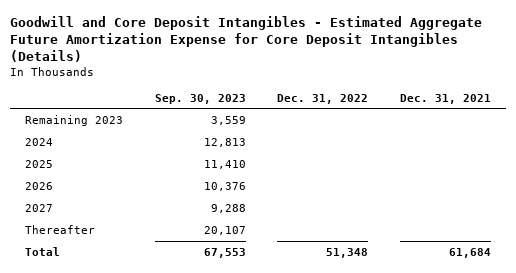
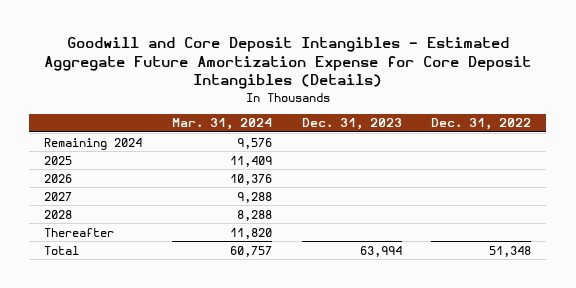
- | Sep. 30, 2023 | Dec. 31, 2022 | Dec. 31, 2021
+ | Mar. 31, 2024 | Dec. 31, 2023 | Dec. 31, 2022
- Remaining 2023 | 3,559 | |
- 2024 | 12,813 | |
+ Remaining 2024 | 9,576 | |
+ 2028 | 8,288 | |

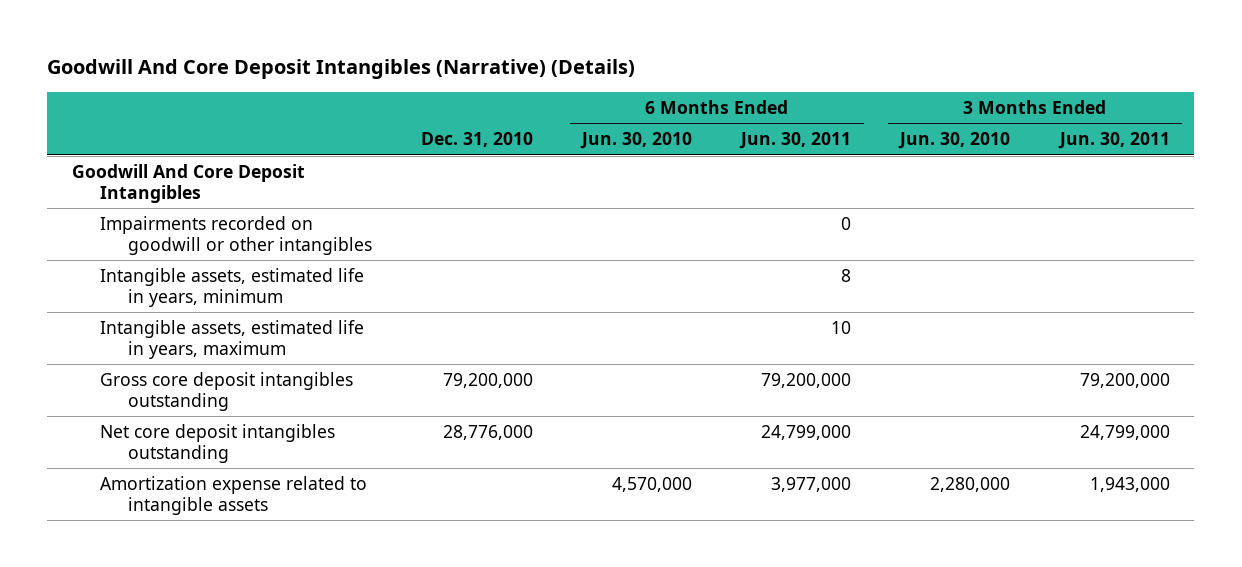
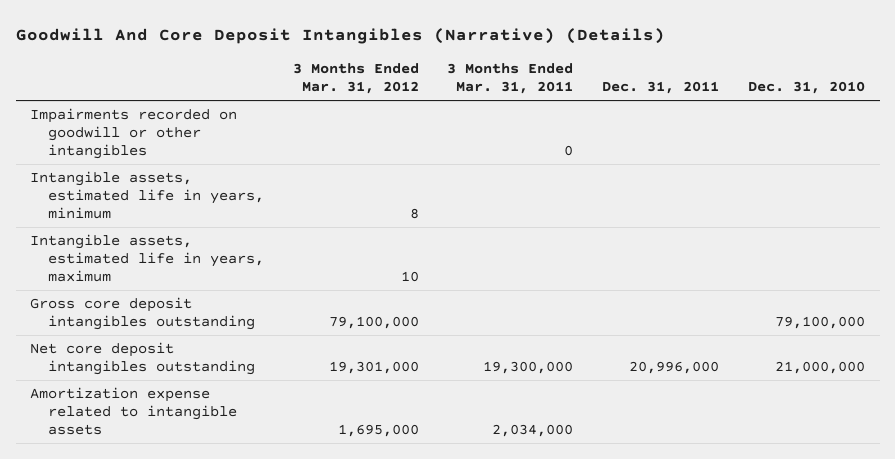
- | Dec. 31, 2010 | 6 Months Ended Jun. 30, 2010 | 6 Months Ended Jun. 30, 2011 | 3 Months Ended Jun. 30, 2010 | 3 Months Ended Jun. 30, 2011
+ | 3 Months Ended Mar. 31, 2012 | 3 Months Ended Mar. 31, 2011 | Dec. 31, 2011 | Dec. 31, 2010
- Goodwill And Core Deposit Intangibles
- Gross core deposit intangibles outstanding | 79,200,000 | | 79,200,000 | | 79,200,000
- Net core deposit intangibles outstanding | 28,776,000 | | 24,799,000 | | 24,799,000
+ Gross core deposit intangibles outstanding | 79,100,000 | | | 79,100,000
+ Net core deposit intangibles outstanding | 19,301,000 | 19,300,000 | 20,996,000 | 21,000,000

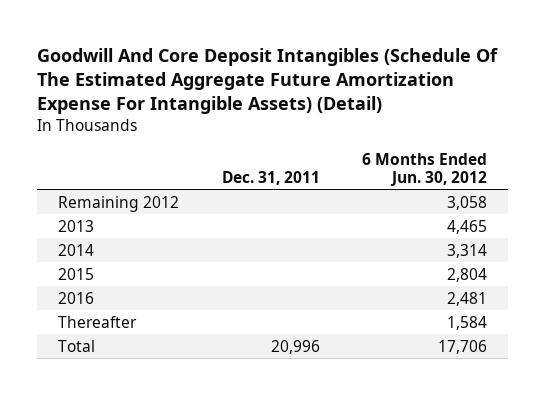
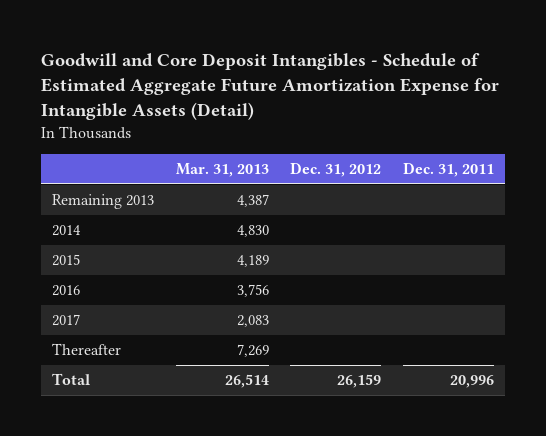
- Goodwill And Core Deposit Intangibles (Schedule Of The Estimated Aggregate Future Amortization Expense For Intangible Assets) (Detail)
+ Goodwill and Core Deposit Intangibles - Schedule of Estimated Aggregate Future Amortization Expense for Intangible Assets (Detail)
- | Dec. 31, 2011 | 6 Months Ended Jun. 30, 2012
+ | Mar. 31, 2013 | Dec. 31, 2012 | Dec. 31, 2011
- Remaining 2012 | | 3,058
- 2013 | | 4,465
+ Remaining 2013 | 4,387 | |
+ 2017 | 2,083 | |

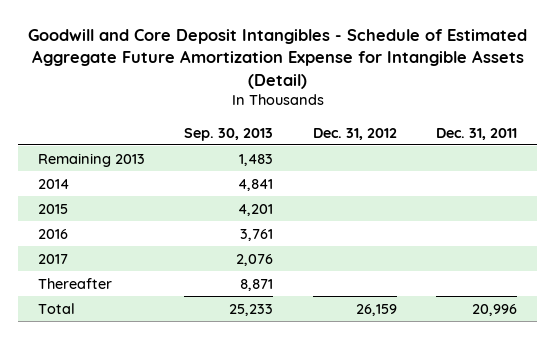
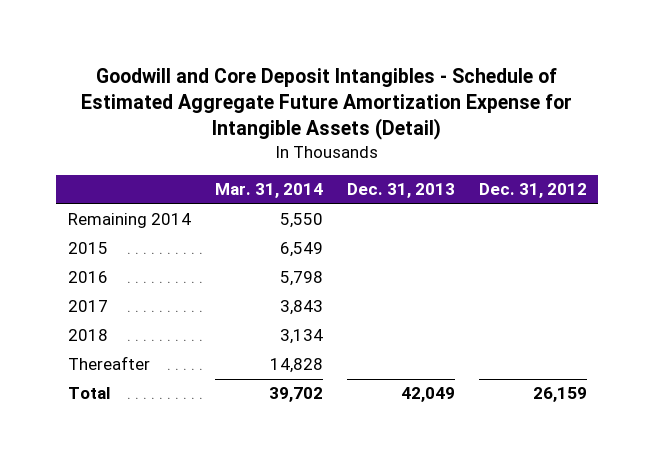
- | Sep. 30, 2013 | Dec. 31, 2012 | Dec. 31, 2011
+ | Mar. 31, 2014 | Dec. 31, 2013 | Dec. 31, 2012
- Remaining 2013 | 1,483 | |
- 2014 | 4,841 | |
+ Remaining 2014 | 5,550 | |
+ 2018 | 3,134 | |

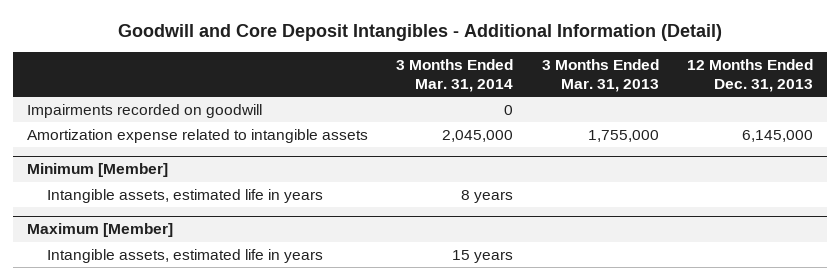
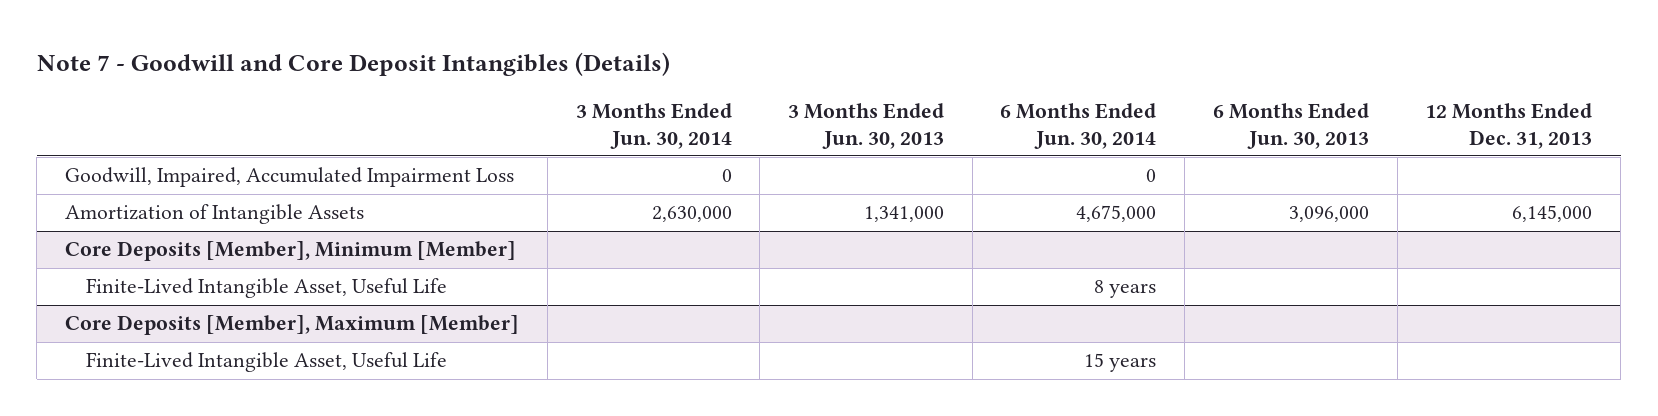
- Goodwill and Core Deposit Intangibles - Additional Information (Detail)
+ Note 7 - Goodwill and Core Deposit Intangibles (Details)
- | 3 Months Ended Mar. 31, 2014 | 3 Months Ended Mar. 31, 2013 | 12 Months Ended Dec. 31, 2013
+ | 3 Months Ended Jun. 30, 2014 | 3 Months Ended Jun. 30, 2013 | 6 Months Ended Jun. 30, 2014 | 6 Months Ended Jun. 30, 2013 | 12 Months Ended Dec. 31, 2013
- Impairments recorded on goodwill | 0 | |
- Amortization expense related to intangible assets | 2,045,000 | 1,755,000 | 6,145,000
- Minimum [Member]
- Intangible assets, estimated life in years | 8 years | |
- Maximum [Member]
- Intangible assets, estimated life in years | 15 years | |
+ Goodwill, Impaired, Accumulated Impairment Loss | 0 | | 0 | |
+ Amortization of Intangible Assets | 2,630,000 | 1,341,000 | 4,675,000 | 3,096,000 | 6,145,000
+ Core Deposits [Member], Minimum [Member]
+ Finite-Lived Intangible Asset, Useful Life | | | 8 years | |
+ Core Deposits [Member], Maximum [Member]
+ Finite-Lived Intangible Asset, Useful Life | | | 15 years | |

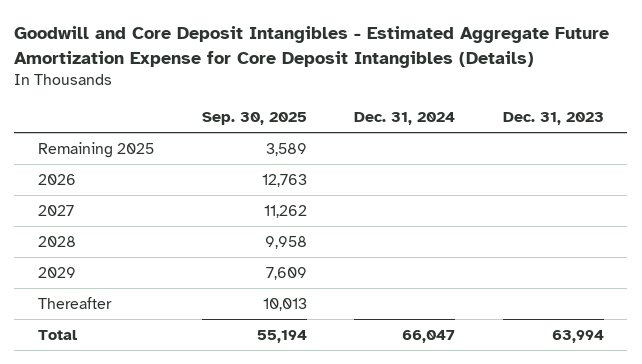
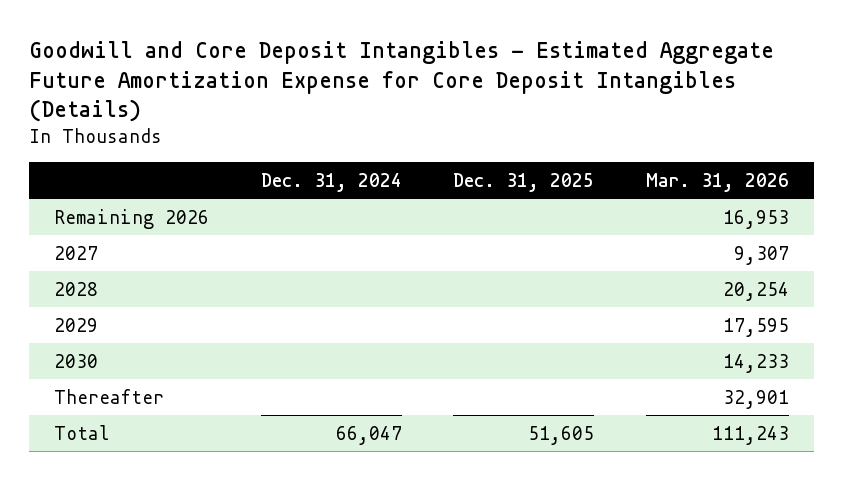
- | Sep. 30, 2025 | Dec. 31, 2024 | Dec. 31, 2023
+ | Dec. 31, 2024 | Dec. 31, 2025 | Mar. 31, 2026
- Remaining 2025 | 3,589 | |
- 2026 | 12,763 | |
+ Remaining 2026 | | | 16,953
+ 2030 | | | 14,233

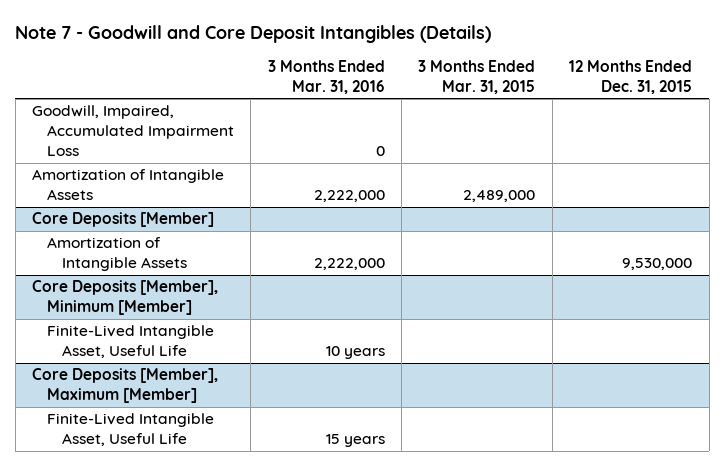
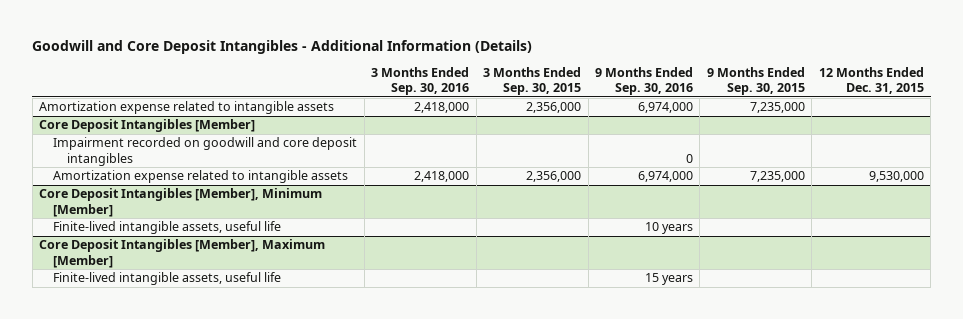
- Note 7 - Goodwill and Core Deposit Intangibles (Details)
+ Goodwill and Core Deposit Intangibles - Additional Information (Details)
- | 3 Months Ended Mar. 31, 2016 | 3 Months Ended Mar. 31, 2015 | 12 Months Ended Dec. 31, 2015
+ | 3 Months Ended Sep. 30, 2016 | 3 Months Ended Sep. 30, 2015 | 9 Months Ended Sep. 30, 2016 | 9 Months Ended Sep. 30, 2015 | 12 Months Ended Dec. 31, 2015
- Goodwill, Impaired, Accumulated Impairment Loss | 0 | |
- Amortization of Intangible Assets | 2,222,000 | 2,489,000 |
- Core Deposits [Member]
- Amortization of Intangible Assets | 2,222,000 | | 9,530,000
- Core Deposits [Member], Minimum [Member]
- Finite-Lived Intangible Asset, Useful Life | 10 years | |
- Core Deposits [Member], Maximum [Member]
- Finite-Lived Intangible Asset, Useful Life | 15 years | |
+ Amortization expense related to intangible assets | 2,418,000 | 2,356,000 | 6,974,000 | 7,235,000 |
+ Core Deposit Intangibles [Member]
+ Impairment recorded on goodwill and core deposit intangibles | | | 0 | |
+ Amortization expense related to intangible assets | 2,418,000 | 2,356,000 | 6,974,000 | 7,235,000 | 9,530,000
+ Core Deposit Intangibles [Member], Minimum [Member]
+ Finite-lived intangible assets, useful life | | | 10 years | |
+ Core Deposit Intangibles [Member], Maximum [Member]
+ Finite-lived intangible assets, useful life | | | 15 years | |

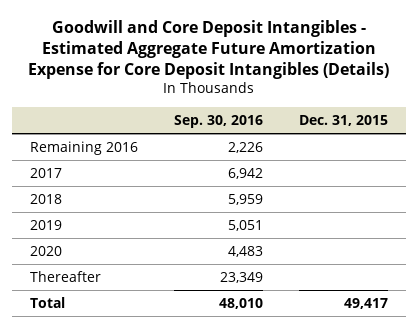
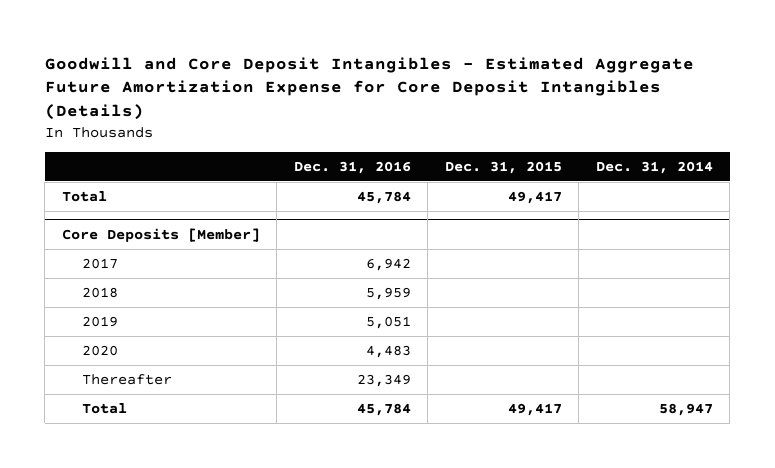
- | Sep. 30, 2016 | Dec. 31, 2015
+ | Dec. 31, 2016 | Dec. 31, 2015 | Dec. 31, 2014
- Remaining 2016 | 2,226 |
- 2017 | 6,942 |
- 2018 | 5,959 |
- 2019 | 5,051 |
- 2020 | 4,483 |
- Thereafter | 23,349 |
+ Core Deposits [Member]
+ 2017 | 6,942 | |
+ 2018 | 5,959 | |
+ 2019 | 5,051 | |
+ 2020 | 4,483 | |
+ Thereafter | 23,349 | |
+ Total | 45,784 | 49,417 | 58,947

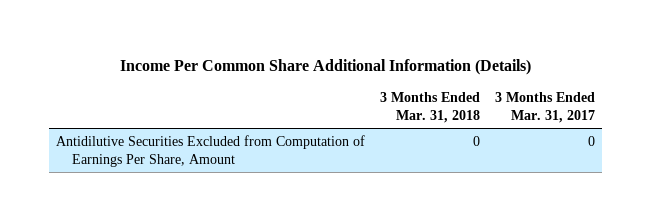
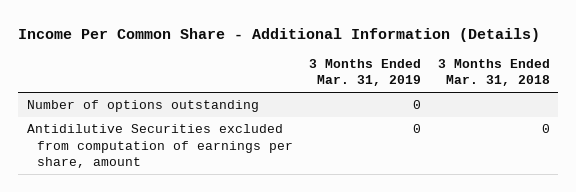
- Income Per Common Share Additional Information (Details)
+ Income Per Common Share - Additional Information (Details)
- | 3 Months Ended Mar. 31, 2018 | 3 Months Ended Mar. 31, 2017
+ | 3 Months Ended Mar. 31, 2019 | 3 Months Ended Mar. 31, 2018
- Antidilutive Securities Excluded from Computation of Earnings Per Share, Amount | 0 | 0
+ Number of options outstanding | 0 |
+ Antidilutive Securities excluded from computation of earnings per share, amount | 0 | 0

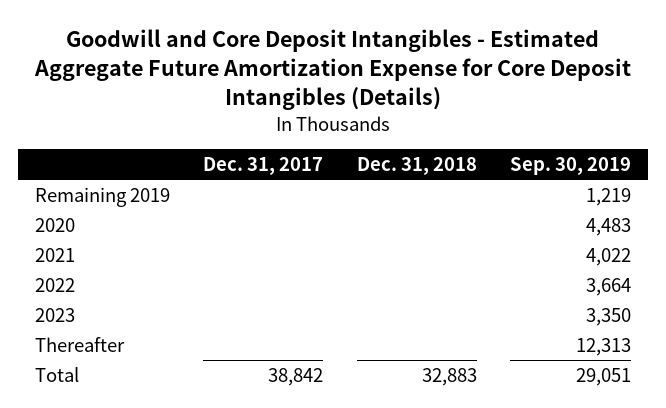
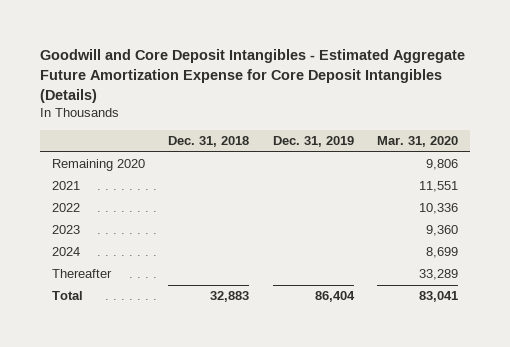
- | Dec. 31, 2017 | Dec. 31, 2018 | Sep. 30, 2019
+ | Dec. 31, 2018 | Dec. 31, 2019 | Mar. 31, 2020
- Remaining 2019 | | | 1,219
- 2020 | | | 4,483
+ Remaining 2020 | | | 9,806
+ 2024 | | | 8,699

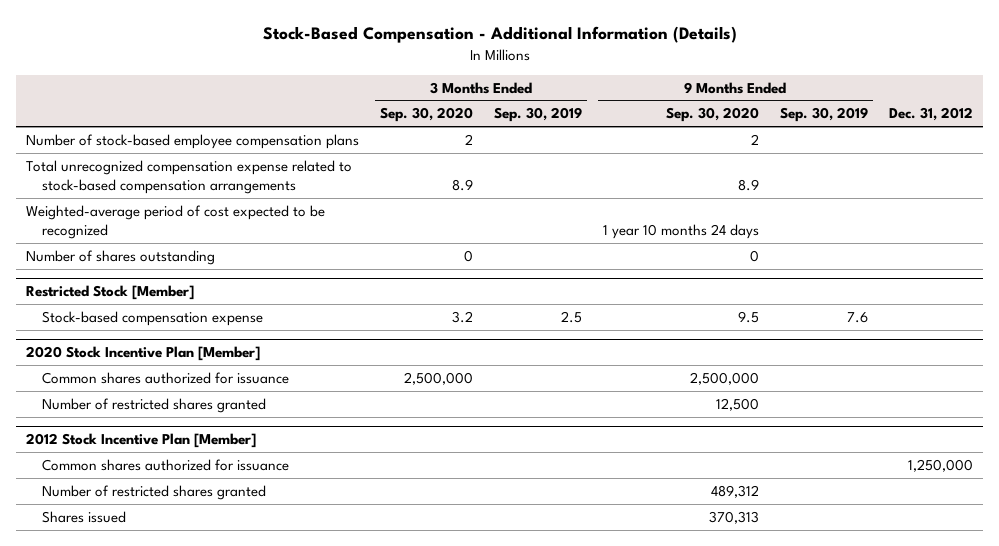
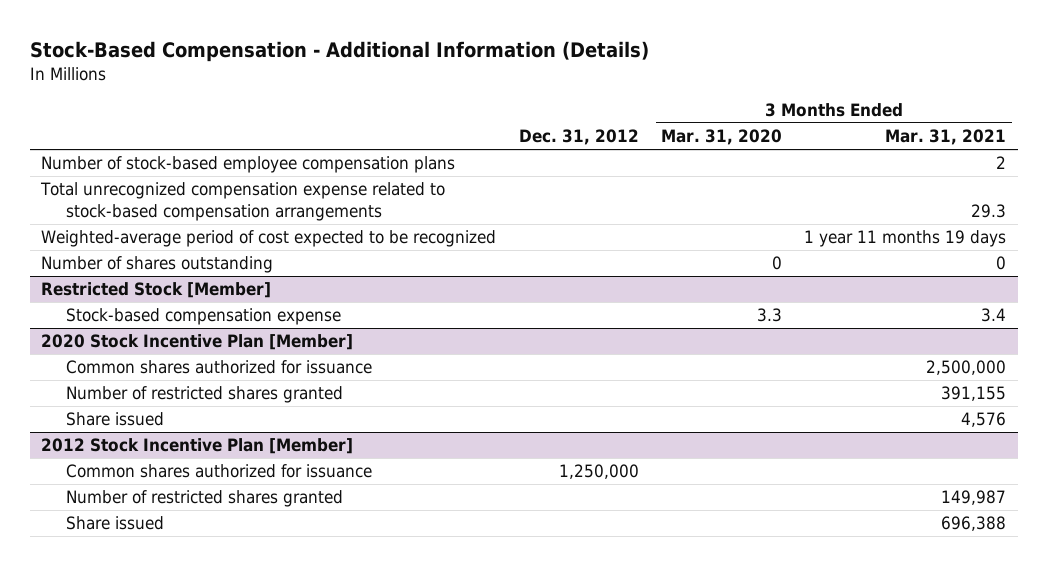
- | 3 Months Ended Sep. 30, 2020 | 3 Months Ended Sep. 30, 2019 | 9 Months Ended Sep. 30, 2020 | 9 Months Ended Sep. 30, 2019 | Dec. 31, 2012
+ | Dec. 31, 2012 | 3 Months Ended Mar. 31, 2020 | 3 Months Ended Mar. 31, 2021
@ 2020 Stock Incentive Plan [Member]
+ Share issued | | | 4,576
@ 2012 Stock Incentive Plan [Member]
- Shares issued | | | 370,313 | |
+ Share issued | | | 696,388

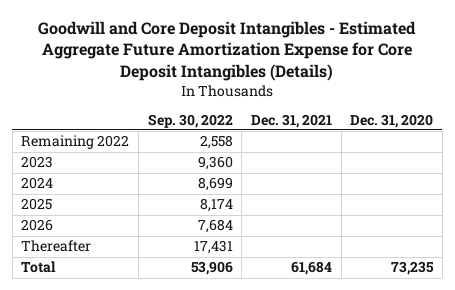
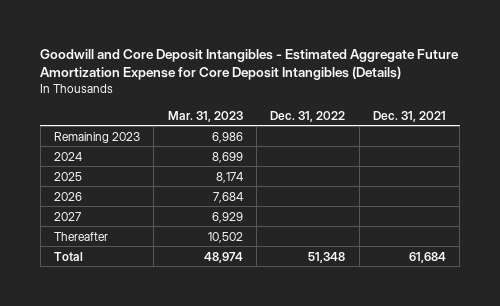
- | Sep. 30, 2022 | Dec. 31, 2021 | Dec. 31, 2020
+ | Mar. 31, 2023 | Dec. 31, 2022 | Dec. 31, 2021
- Remaining 2022 | 2,558 | |
- 2023 | 9,360 | |
+ Remaining 2023 | 6,986 | |
+ 2027 | 6,929 | |

